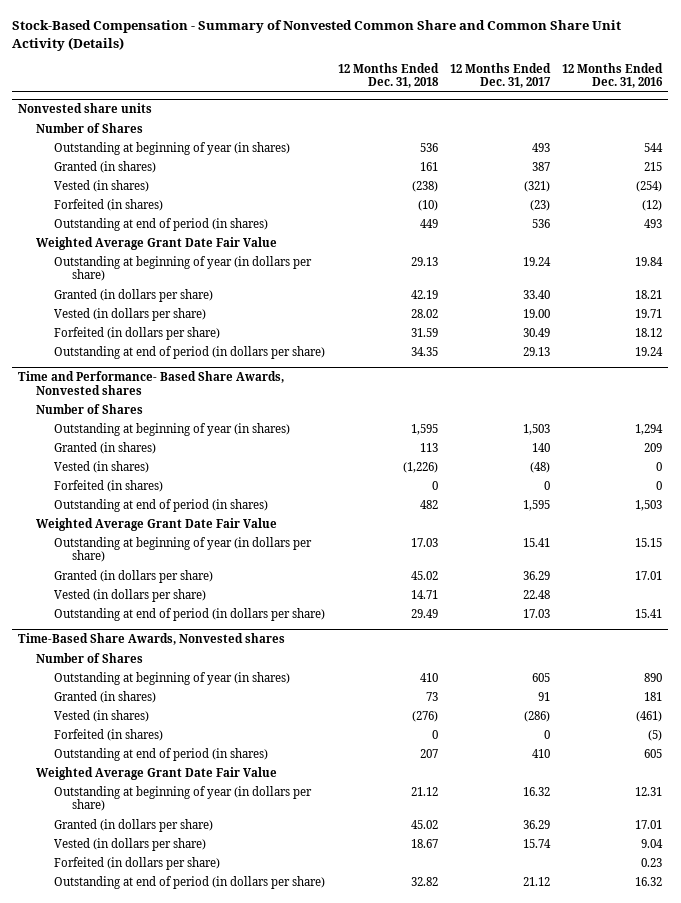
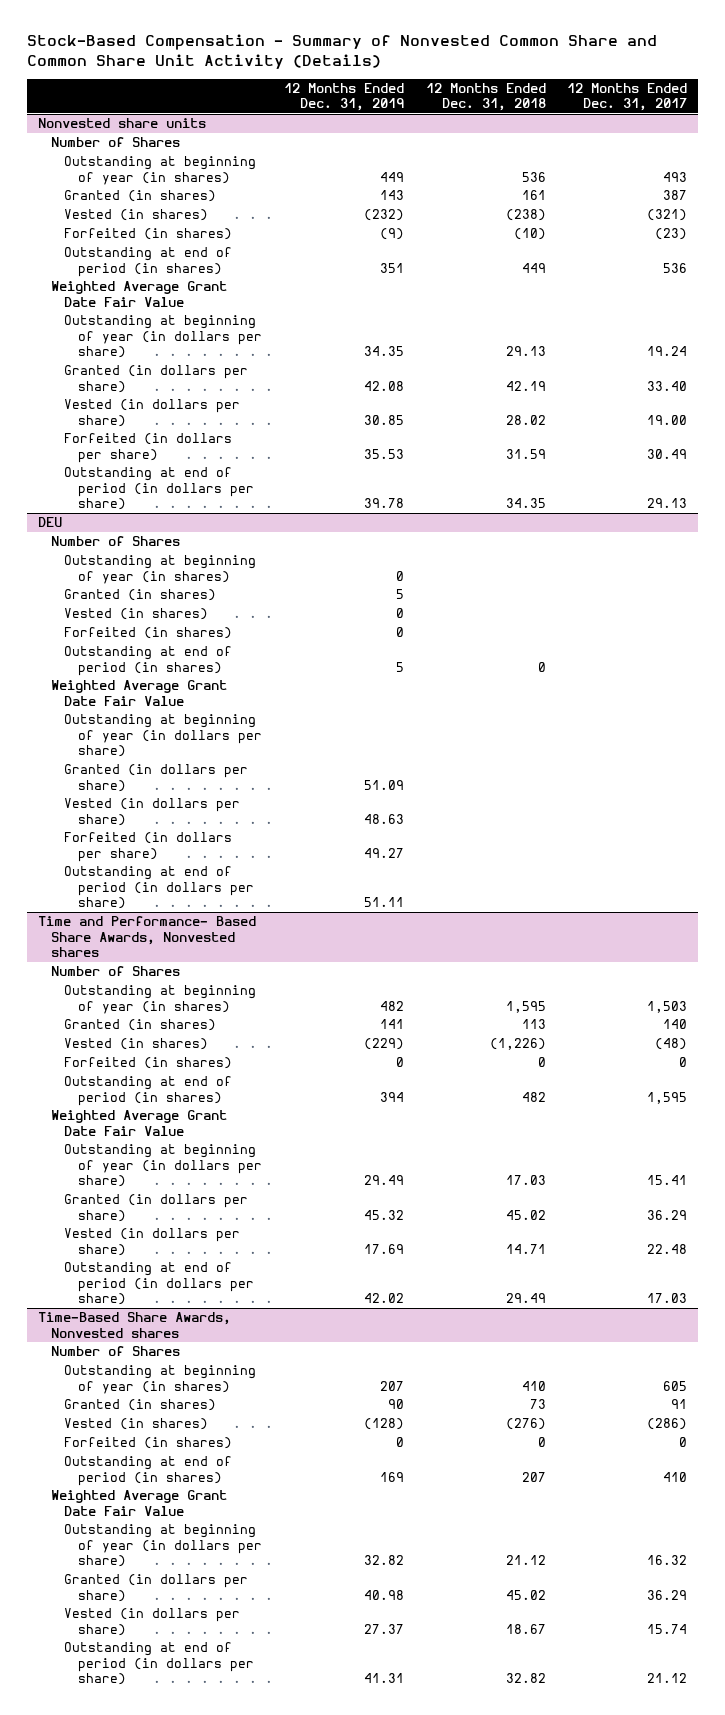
- | 12 Months Ended Dec. 31, 2018 | 12 Months Ended Dec. 31, 2017 | 12 Months Ended Dec. 31, 2016
+ | 12 Months Ended Dec. 31, 2019 | 12 Months Ended Dec. 31, 2018 | 12 Months Ended Dec. 31, 2017
+ DEU
+ Number of Shares
+ Outstanding at beginning of year (in shares) | 0 | |
+ Granted (in shares) | 5 | |
+ Vested (in shares) | 0 | |
+ Forfeited (in shares) | 0 | |
+ Outstanding at end of period (in shares) | 5 | 0 |
+ Weighted Average Grant Date Fair Value
+ Outstanding at beginning of year (in dollars per share)
+ Granted (in dollars per share) | 51.09 | |
+ Vested (in dollars per share) | 48.63 | |
+ Forfeited (in dollars per share) | 49.27 | |
+ Outstanding at end of period (in dollars per share) | 51.11 | |
@ Time-Based Share Awards, Nonvested shares
- Forfeited (in dollars per share) | | | 0.23

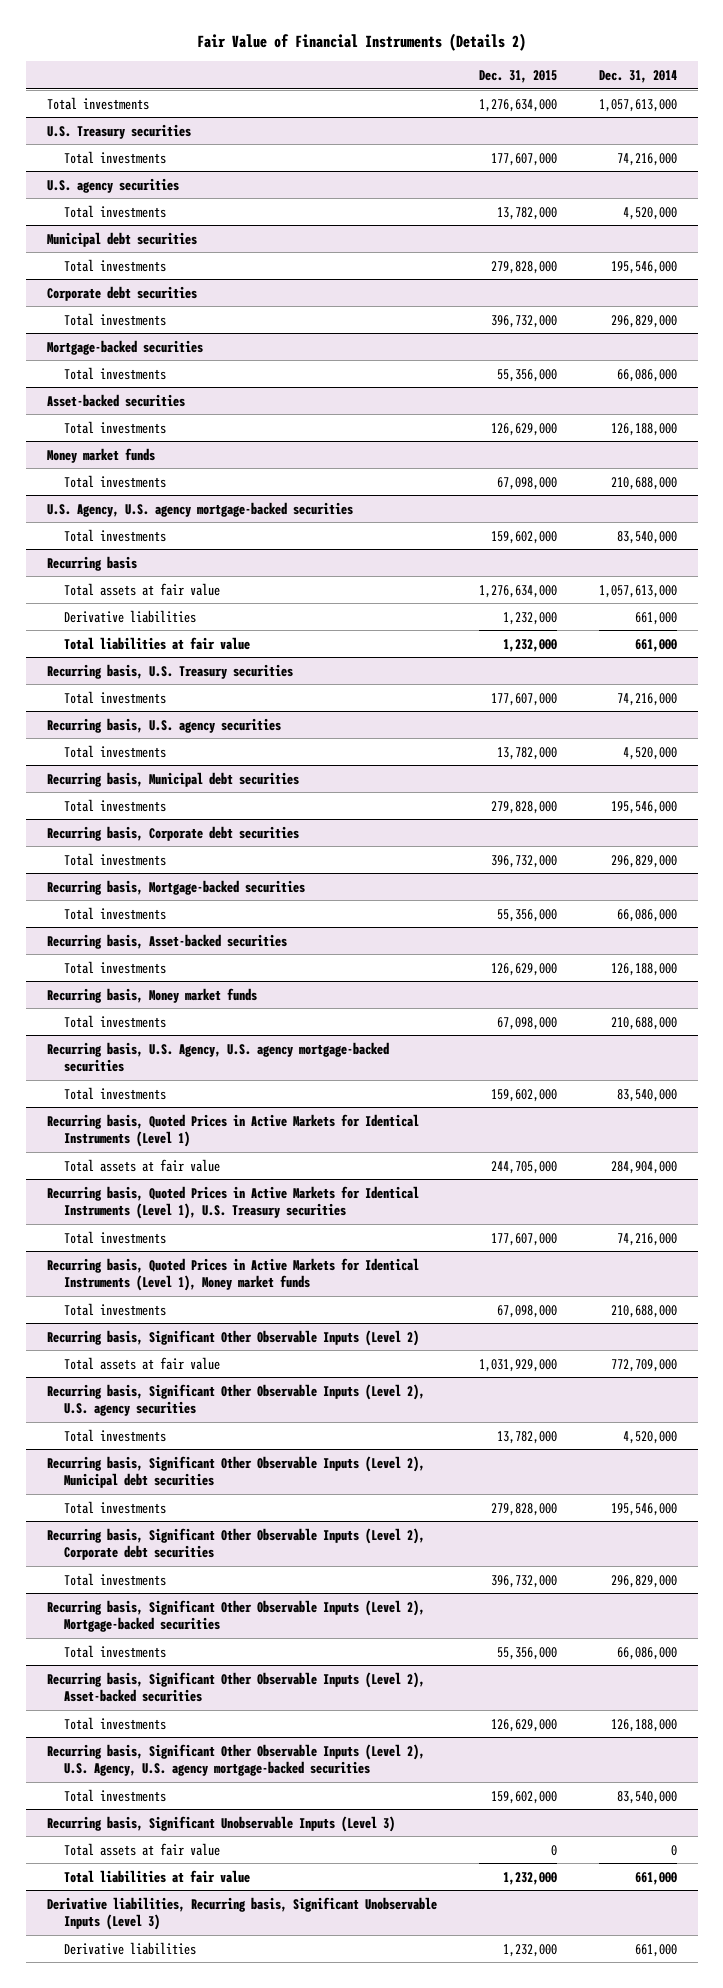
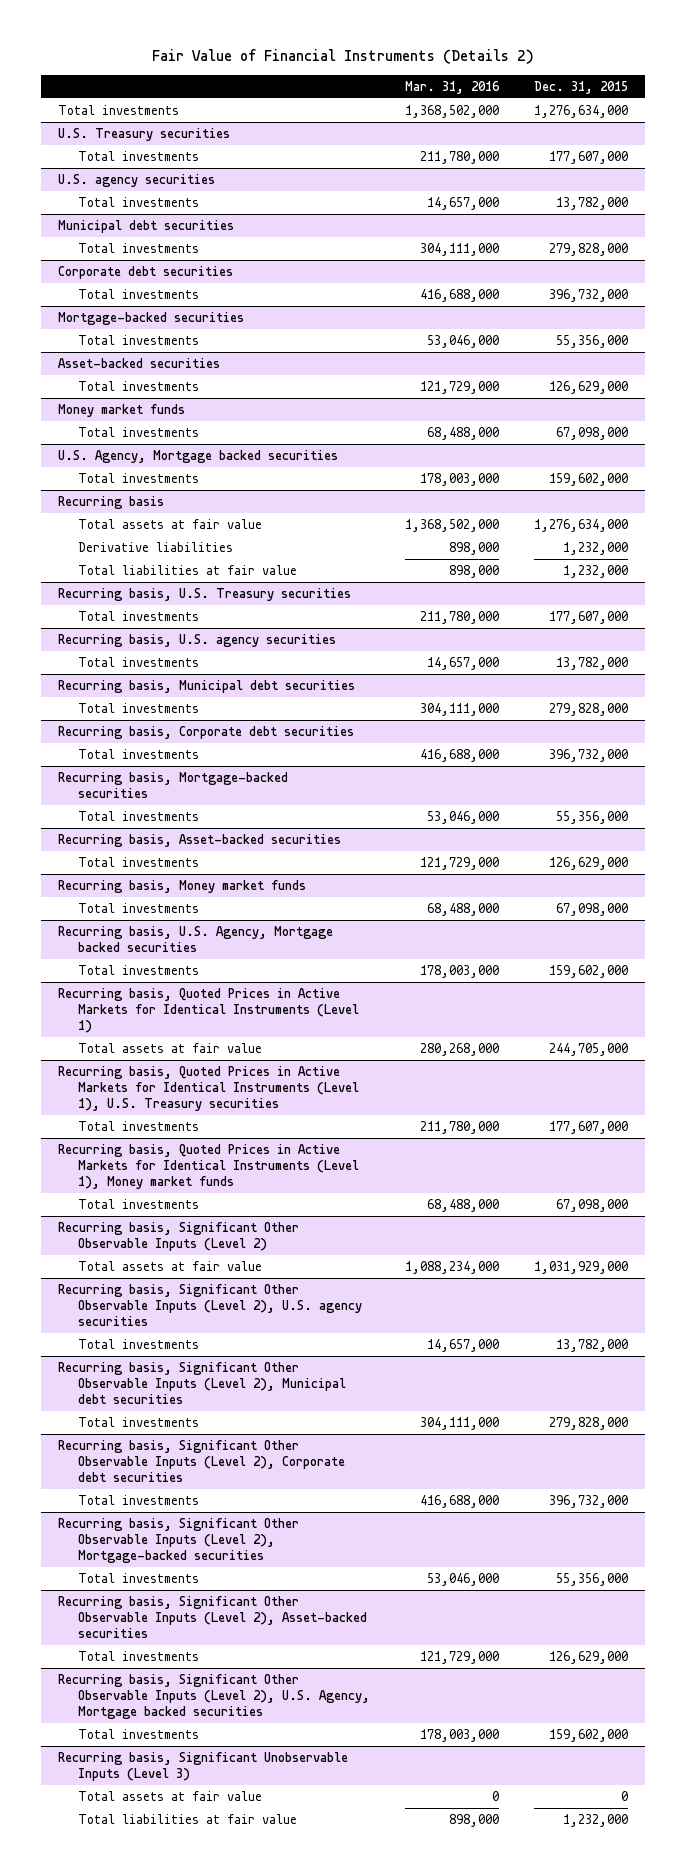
- | Dec. 31, 2015 | Dec. 31, 2014
+ | Mar. 31, 2016 | Dec. 31, 2015
- U.S. Agency, U.S. agency mortgage-backed securities
+ U.S. Agency, Mortgage backed securities
- Recurring basis, U.S. Agency, U.S. agency mortgage-backed securities
+ Recurring basis, U.S. Agency, Mortgage backed securities
- Recurring basis, Significant Other Observable Inputs (Level 2), U.S. Agency, U.S. agency mortgage-backed securities
+ Recurring basis, Significant Other Observable Inputs (Level 2), U.S. Agency, Mortgage backed securities
- Derivative liabilities, Recurring basis, Significant Unobservable Inputs (Level 3)
- Derivative liabilities | 1,232,000 | 661,000

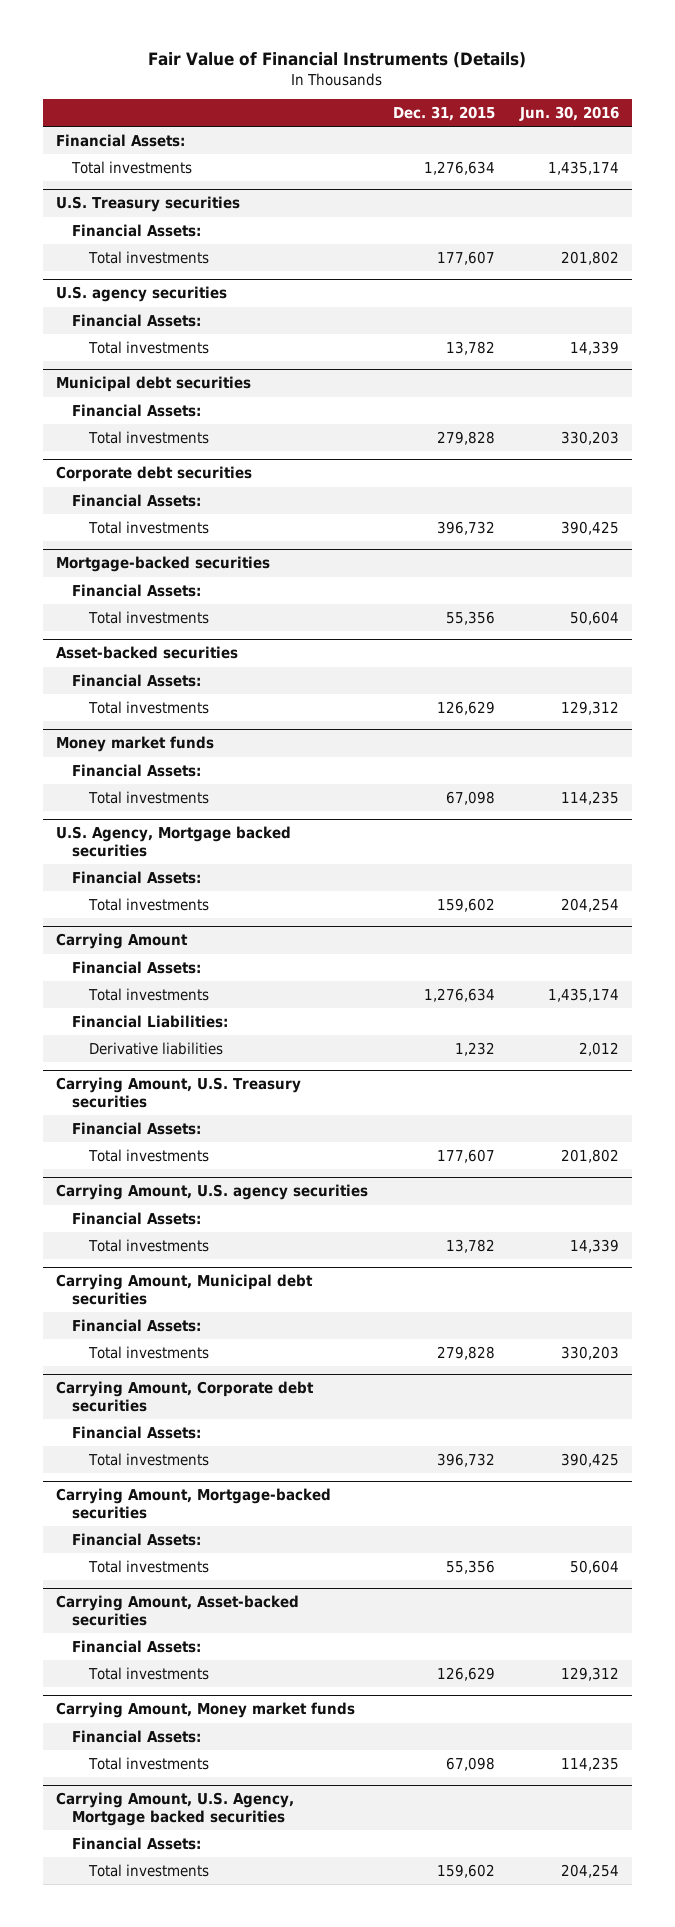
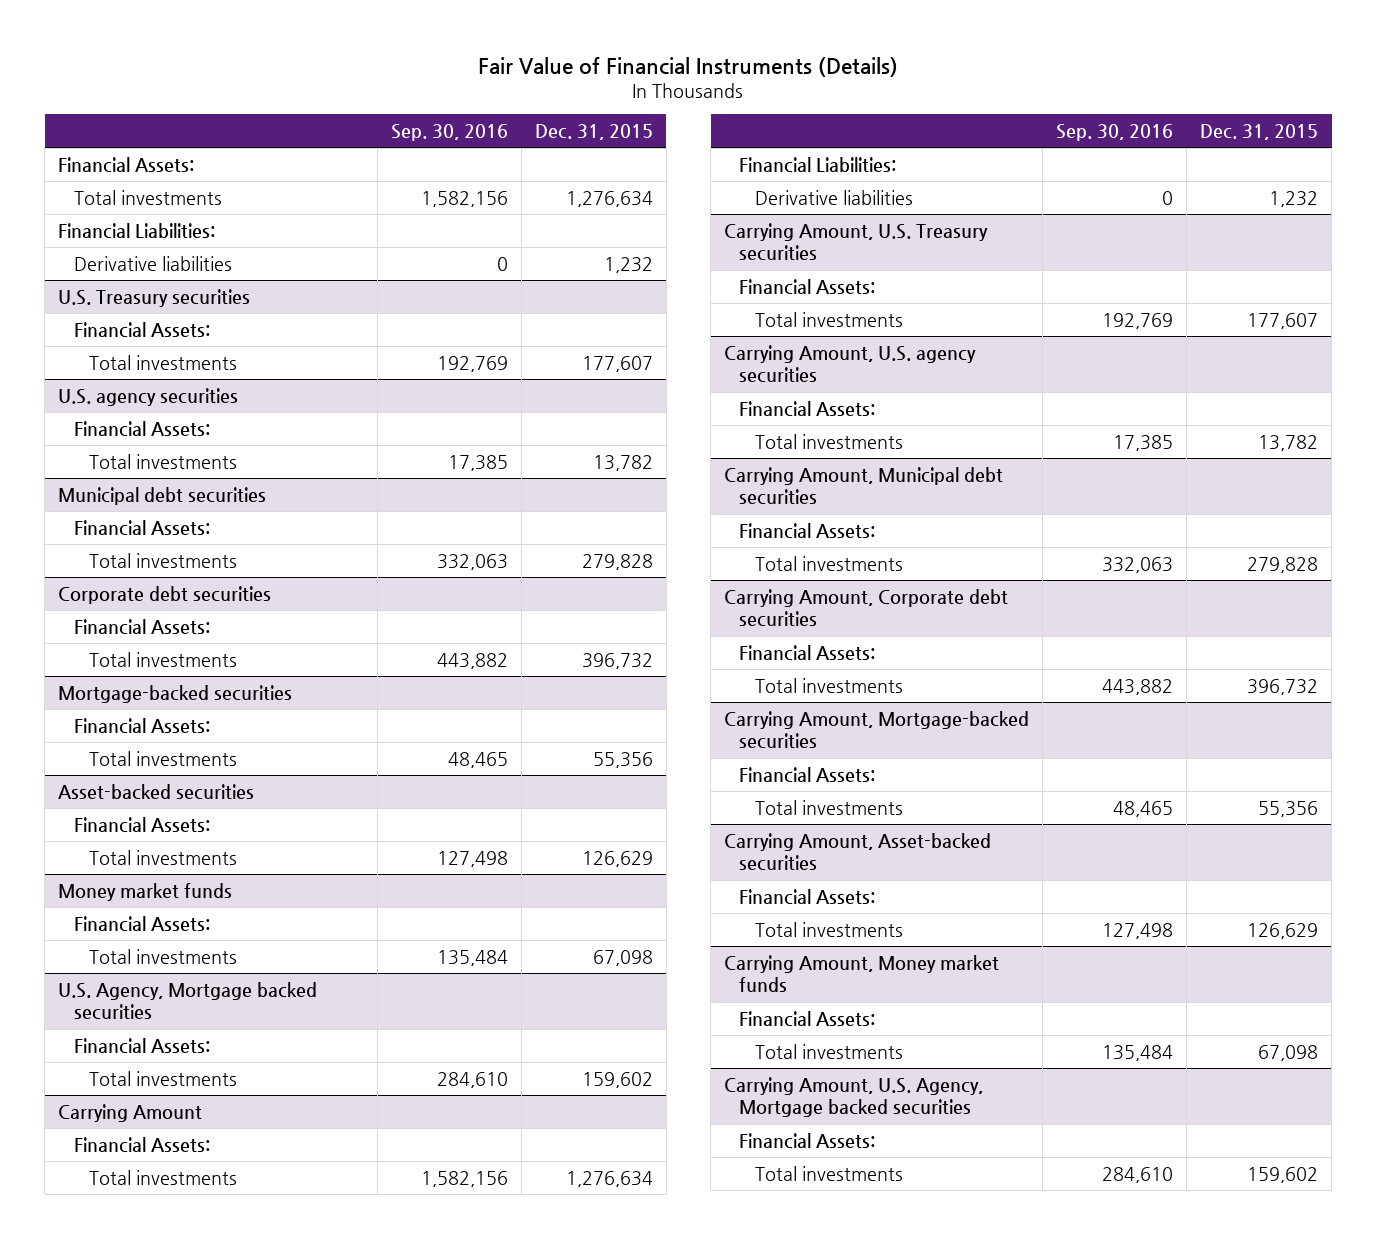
- | Dec. 31, 2015 | Jun. 30, 2016
+ | Sep. 30, 2016 | Dec. 31, 2015
+ Financial Liabilities:
+ Derivative liabilities | 0 | 1,232

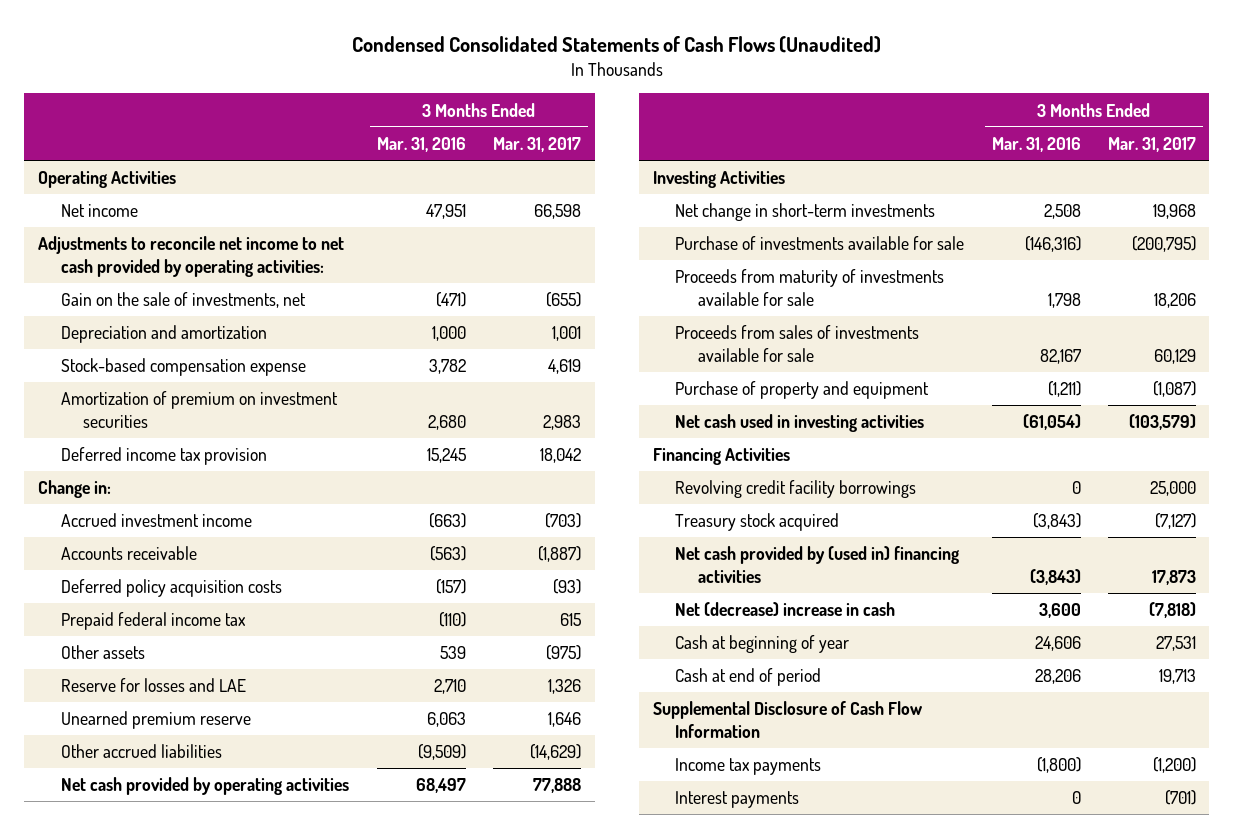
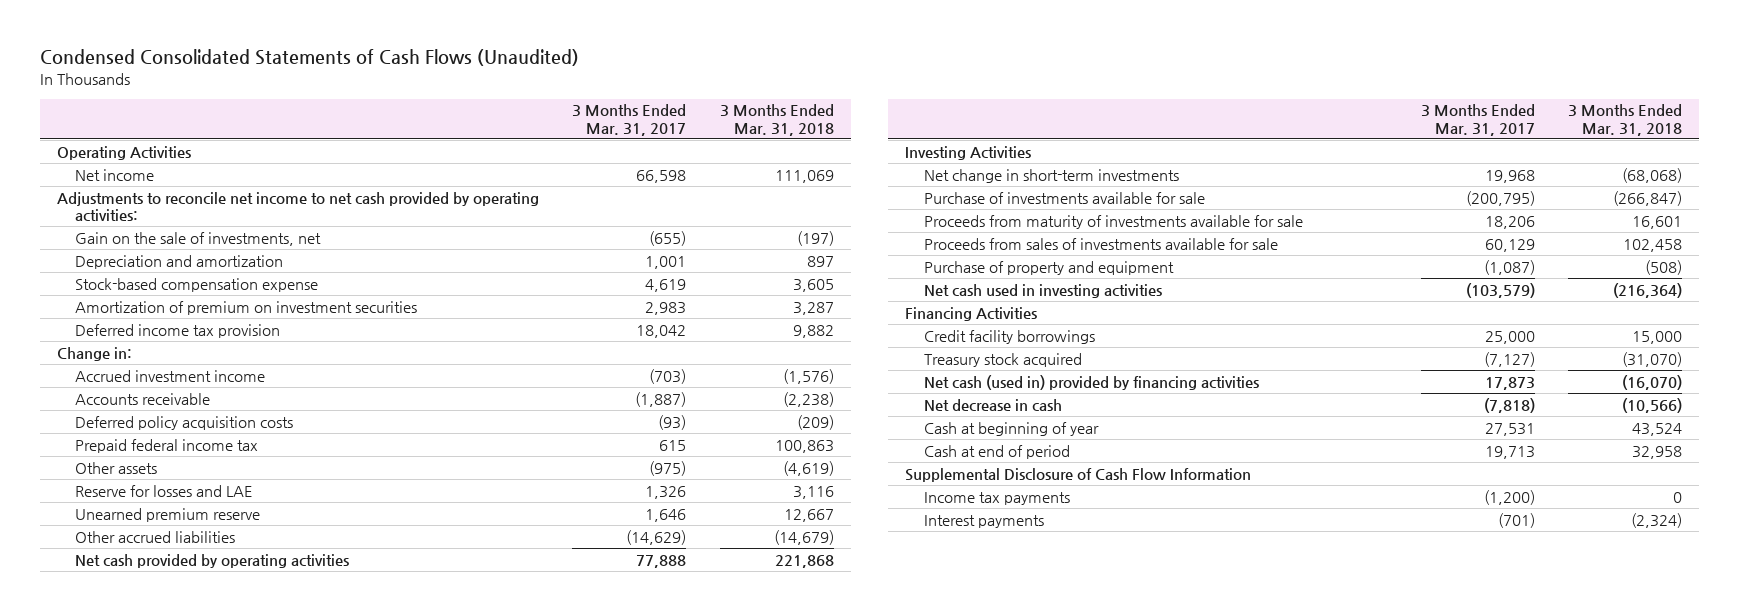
- | 3 Months Ended Mar. 31, 2016 | 3 Months Ended Mar. 31, 2017
+ | 3 Months Ended Mar. 31, 2017 | 3 Months Ended Mar. 31, 2018
- Revolving credit facility borrowings | 0 | 25,000
+ Credit facility borrowings | 25,000 | 15,000
- Net cash provided by (used in) financing activities | (3,843) | 17,873
- Net (decrease) increase in cash | 3,600 | (7,818)
+ Net cash (used in) provided by financing activities | 17,873 | (16,070)
+ Net decrease in cash | (7,818) | (10,566)

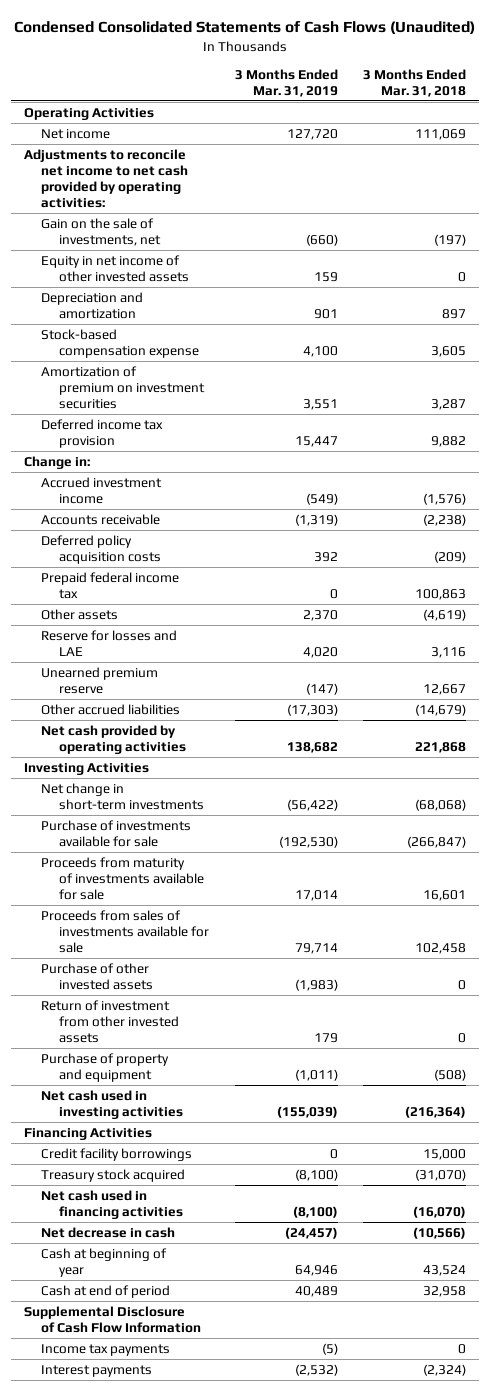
- | 3 Months Ended Mar. 31, 2017 | 3 Months Ended Mar. 31, 2018
+ | 3 Months Ended Mar. 31, 2019 | 3 Months Ended Mar. 31, 2018
+ Equity in net income of other invested assets | 159 | 0
+ Purchase of other invested assets | (1,983) | 0
+ Return of investment from other invested assets | 179 | 0
- Net cash (used in) provided by financing activities | 17,873 | (16,070)
+ Net cash used in financing activities | (8,100) | (16,070)

